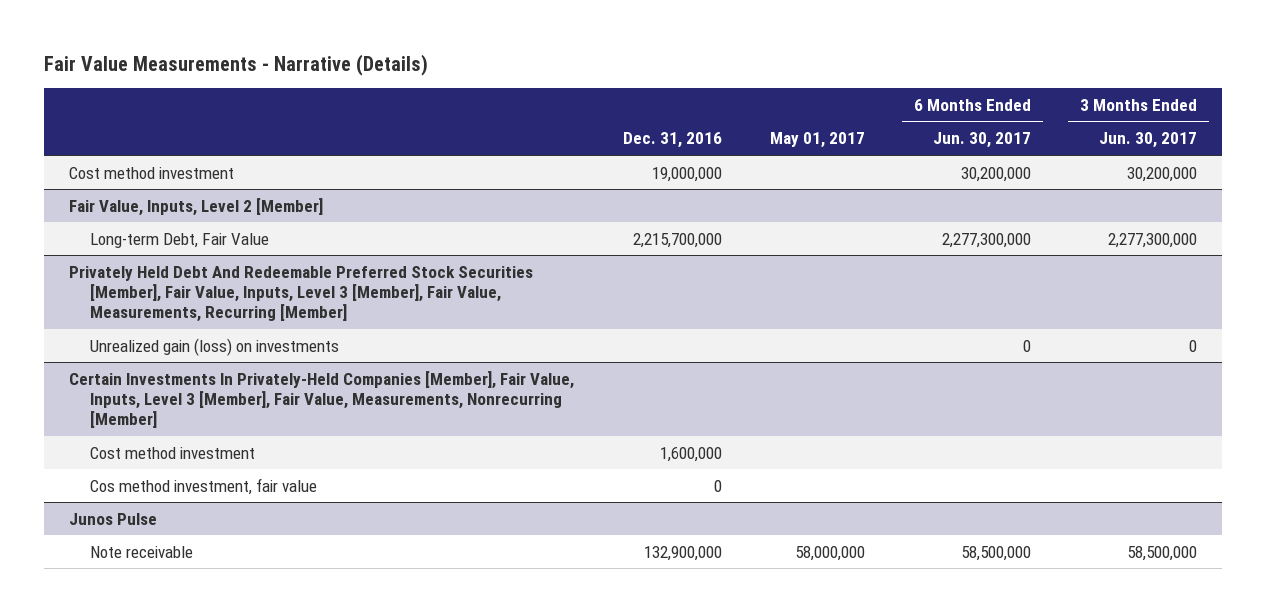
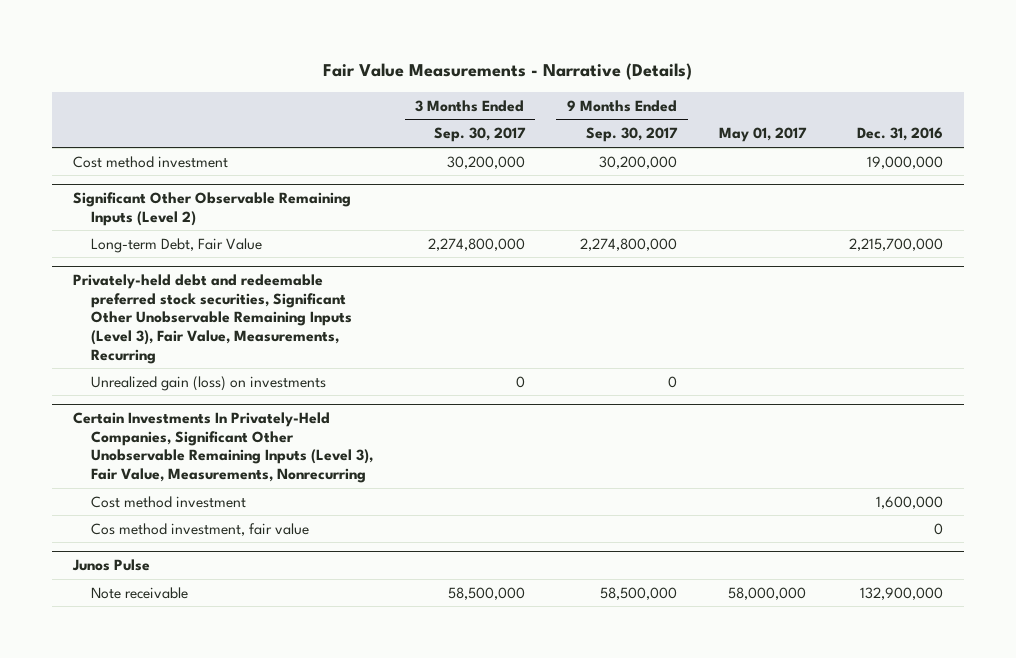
- | Dec. 31, 2016 | May 01, 2017 | 6 Months Ended Jun. 30, 2017 | 3 Months Ended Jun. 30, 2017
+ | 3 Months Ended Sep. 30, 2017 | 9 Months Ended Sep. 30, 2017 | May 01, 2017 | Dec. 31, 2016
- Fair Value, Inputs, Level 2 [Member]
+ Significant Other Observable Remaining Inputs (Level 2)
- Privately Held Debt And Redeemable Preferred Stock Securities [Member], Fair Value, Inputs, Level 3 [Member], Fair Value, Measurements, Recurring [Member]
+ Privately-held debt and redeemable preferred stock securities, Significant Other Unobservable Remaining Inputs (Level 3), Fair Value, Measurements, Recurring
- Certain Investments In Privately-Held Companies [Member], Fair Value, Inputs, Level 3 [Member], Fair Value, Measurements, Nonrecurring [Member]
+ Certain Investments In Privately-Held Companies, Significant Other Unobservable Remaining Inputs (Level 3), Fair Value, Measurements, Nonrecurring

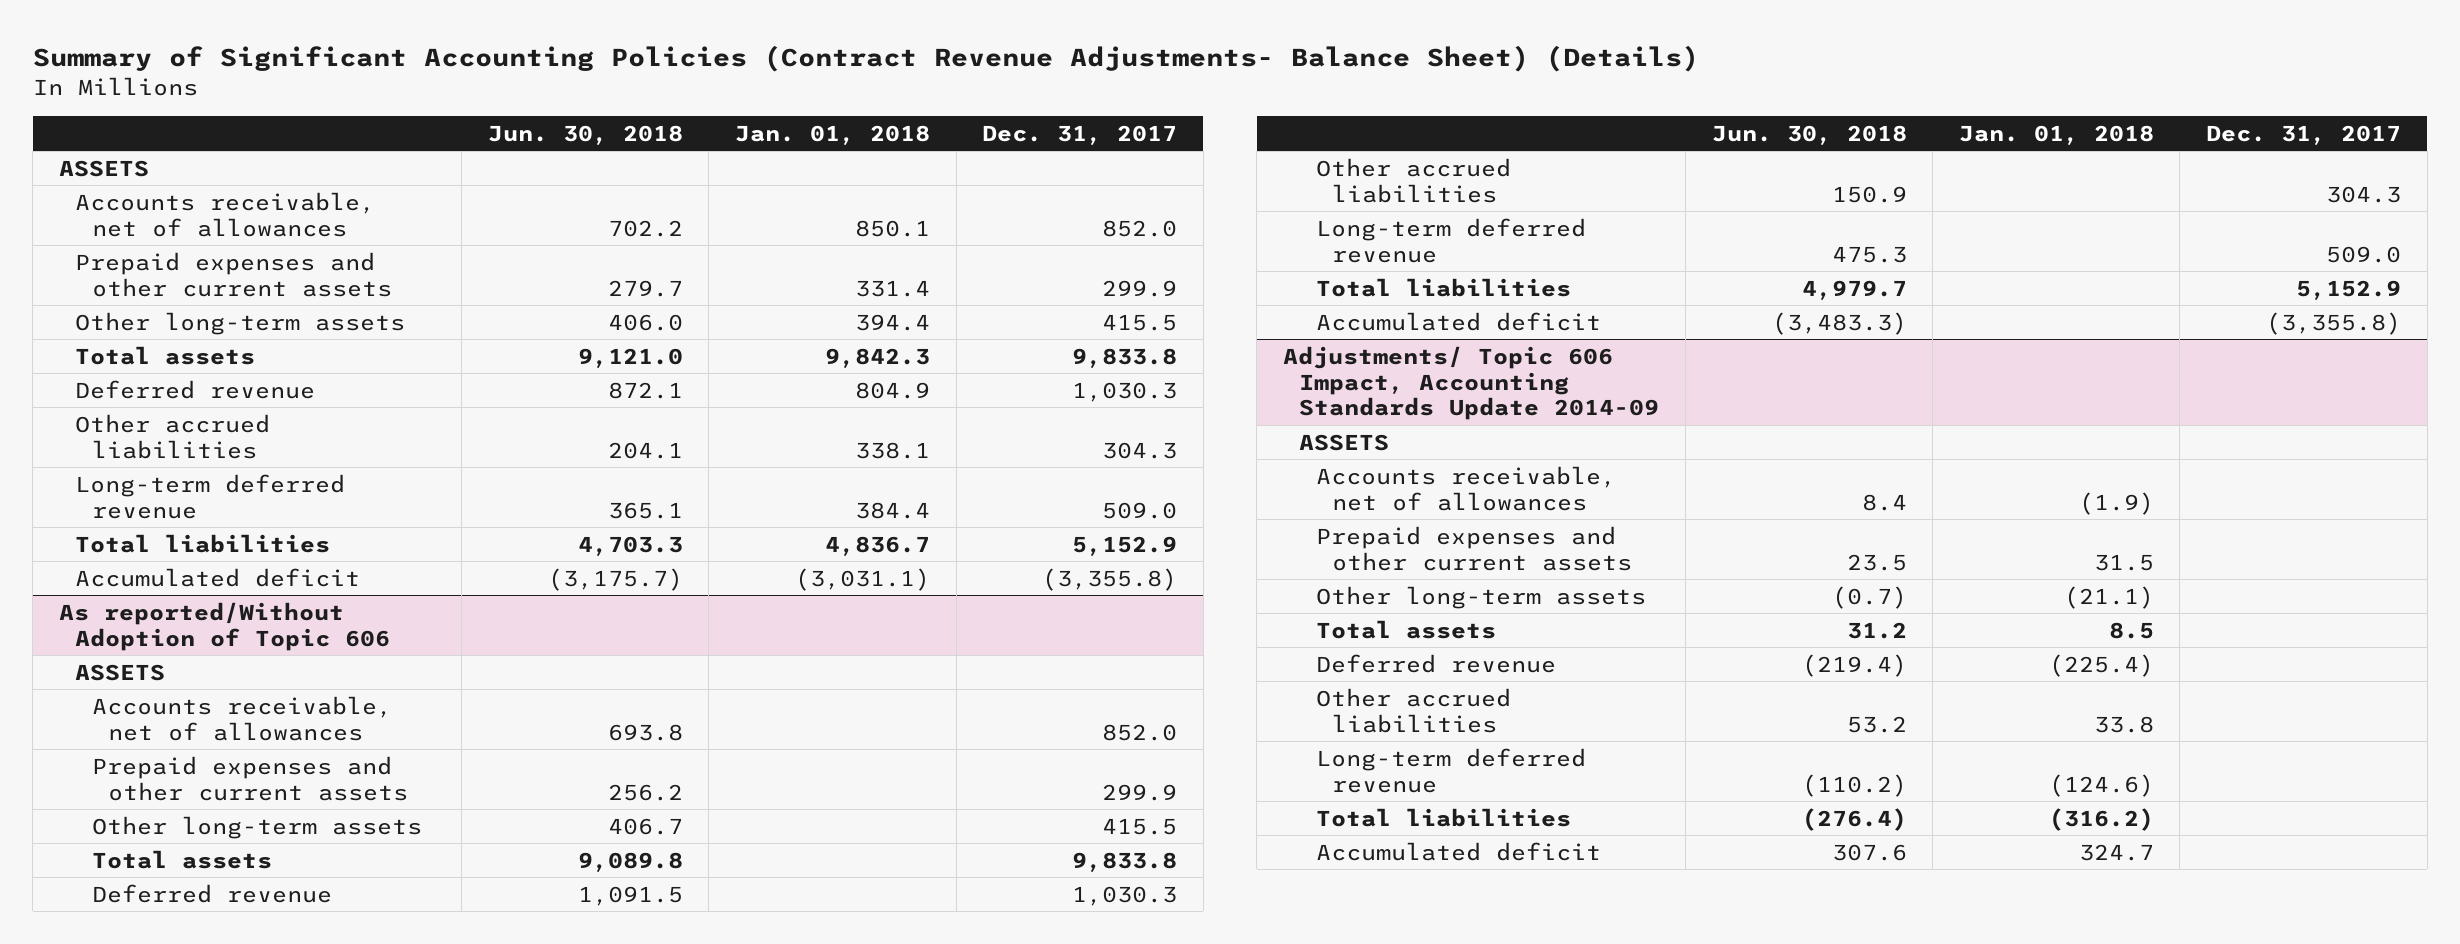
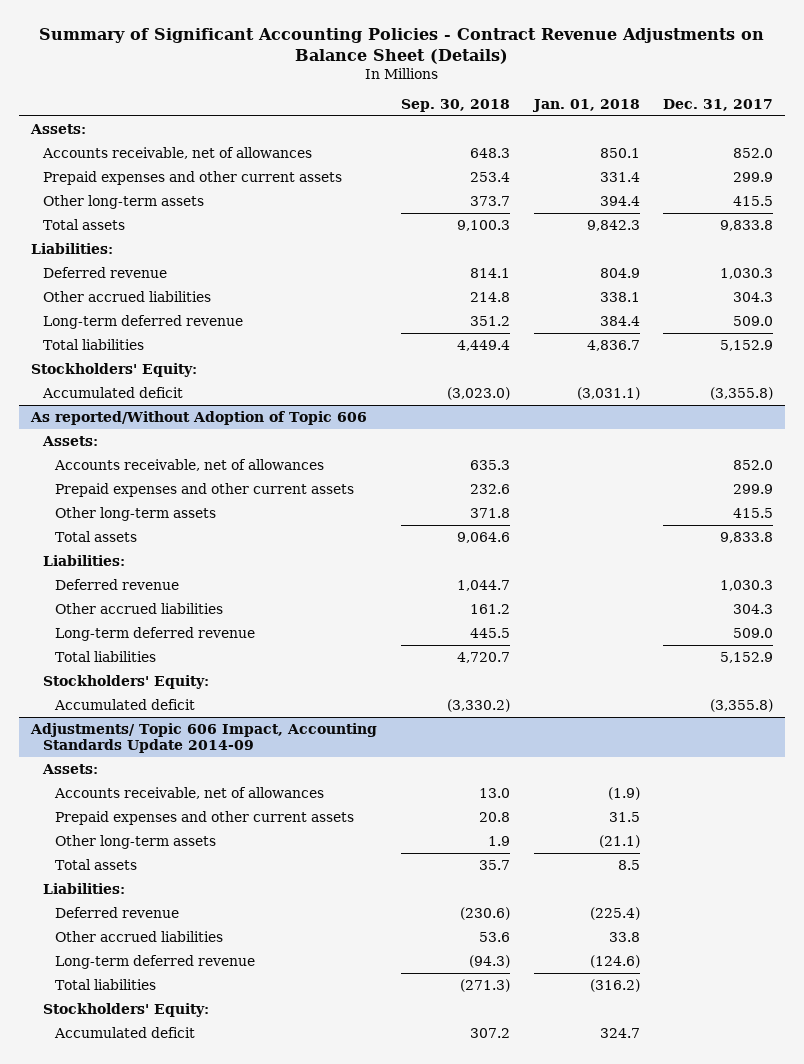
- Summary of Significant Accounting Policies (Contract Revenue Adjustments- Balance Sheet) (Details)
+ Summary of Significant Accounting Policies - Contract Revenue Adjustments on Balance Sheet (Details)
- | Jun. 30, 2018 | Jan. 01, 2018 | Dec. 31, 2017
+ | Sep. 30, 2018 | Jan. 01, 2018 | Dec. 31, 2017
- ASSETS
+ Assets:
+ Liabilities:
+ Stockholders' Equity:
@ As reported/Without Adoption of Topic 606
- ASSETS
+ Assets:
+ Liabilities:
+ Stockholders' Equity:
@ Adjustments/ Topic 606 Impact, Accounting Standards Update 2014-09
- ASSETS
+ Assets:
+ Liabilities:
+ Stockholders' Equity:

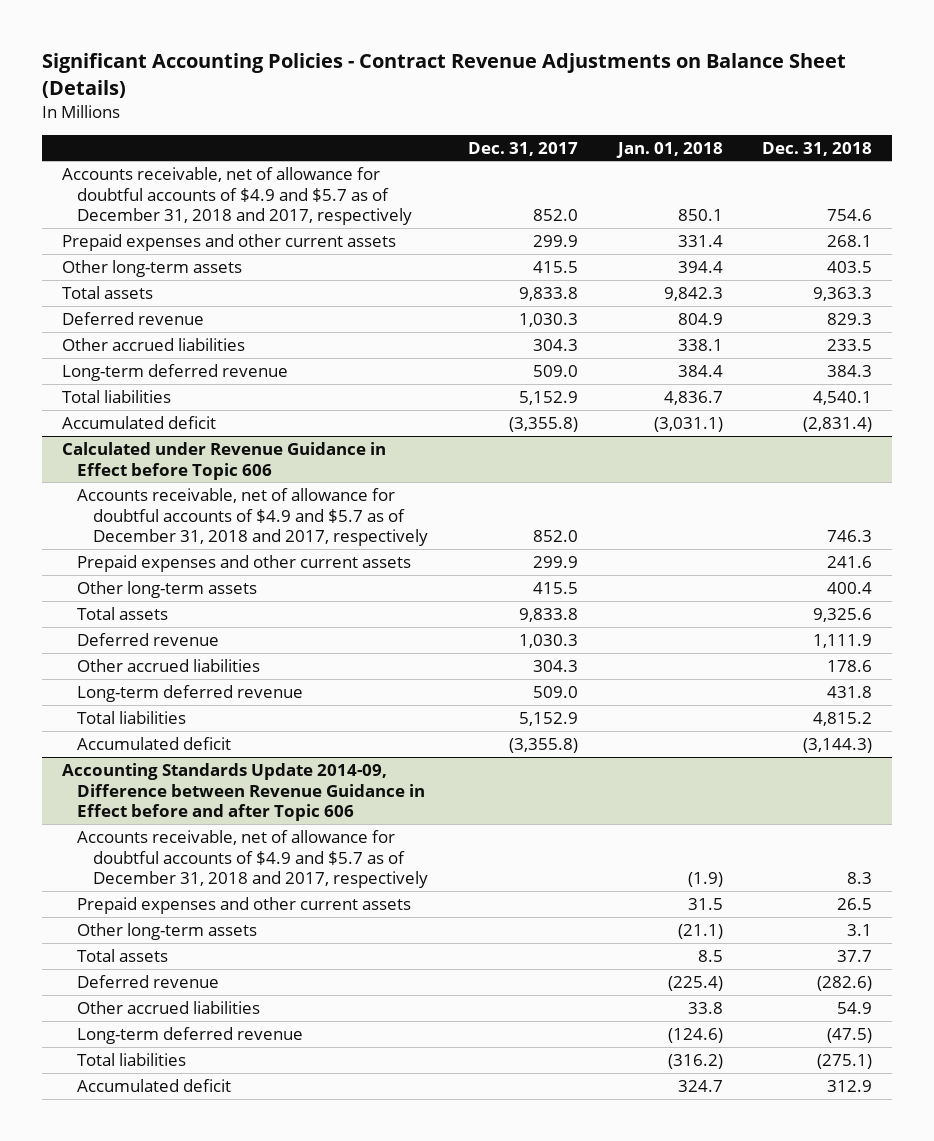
- Summary of Significant Accounting Policies - Contract Revenue Adjustments on Balance Sheet (Details)
+ Significant Accounting Policies - Contract Revenue Adjustments on Balance Sheet (Details)
- | Sep. 30, 2018 | Jan. 01, 2018 | Dec. 31, 2017
+ | Dec. 31, 2017 | Jan. 01, 2018 | Dec. 31, 2018
- Assets:
- Accounts receivable, net of allowances | 648.3 | 850.1 | 852.0
+ Accounts receivable, net of allowance for doubtful accounts of $4.9 and $5.7 as of December 31, 2018 and 2017, respectively | 852.0 | 850.1 | 754.6
- Liabilities:
- Stockholders' Equity:
- As reported/Without Adoption of Topic 606
- Assets:
- Accounts receivable, net of allowances | 635.3 | | 852.0
+ Calculated under Revenue Guidance in Effect before Topic 606
+ Accounts receivable, net of allowance for doubtful accounts of $4.9 and $5.7 as of December 31, 2018 and 2017, respectively | 852.0 | | 746.3
- Liabilities:
- Stockholders' Equity:
- Adjustments/ Topic 606 Impact, Accounting Standards Update 2014-09
- Assets:
- Accounts receivable, net of allowances | 13.0 | (1.9) |
+ Accounting Standards Update 2014-09, Difference between Revenue Guidance in Effect before and after Topic 606
+ Accounts receivable, net of allowance for doubtful accounts of $4.9 and $5.7 as of December 31, 2018 and 2017, respectively | | (1.9) | 8.3
- Liabilities:
- Stockholders' Equity:

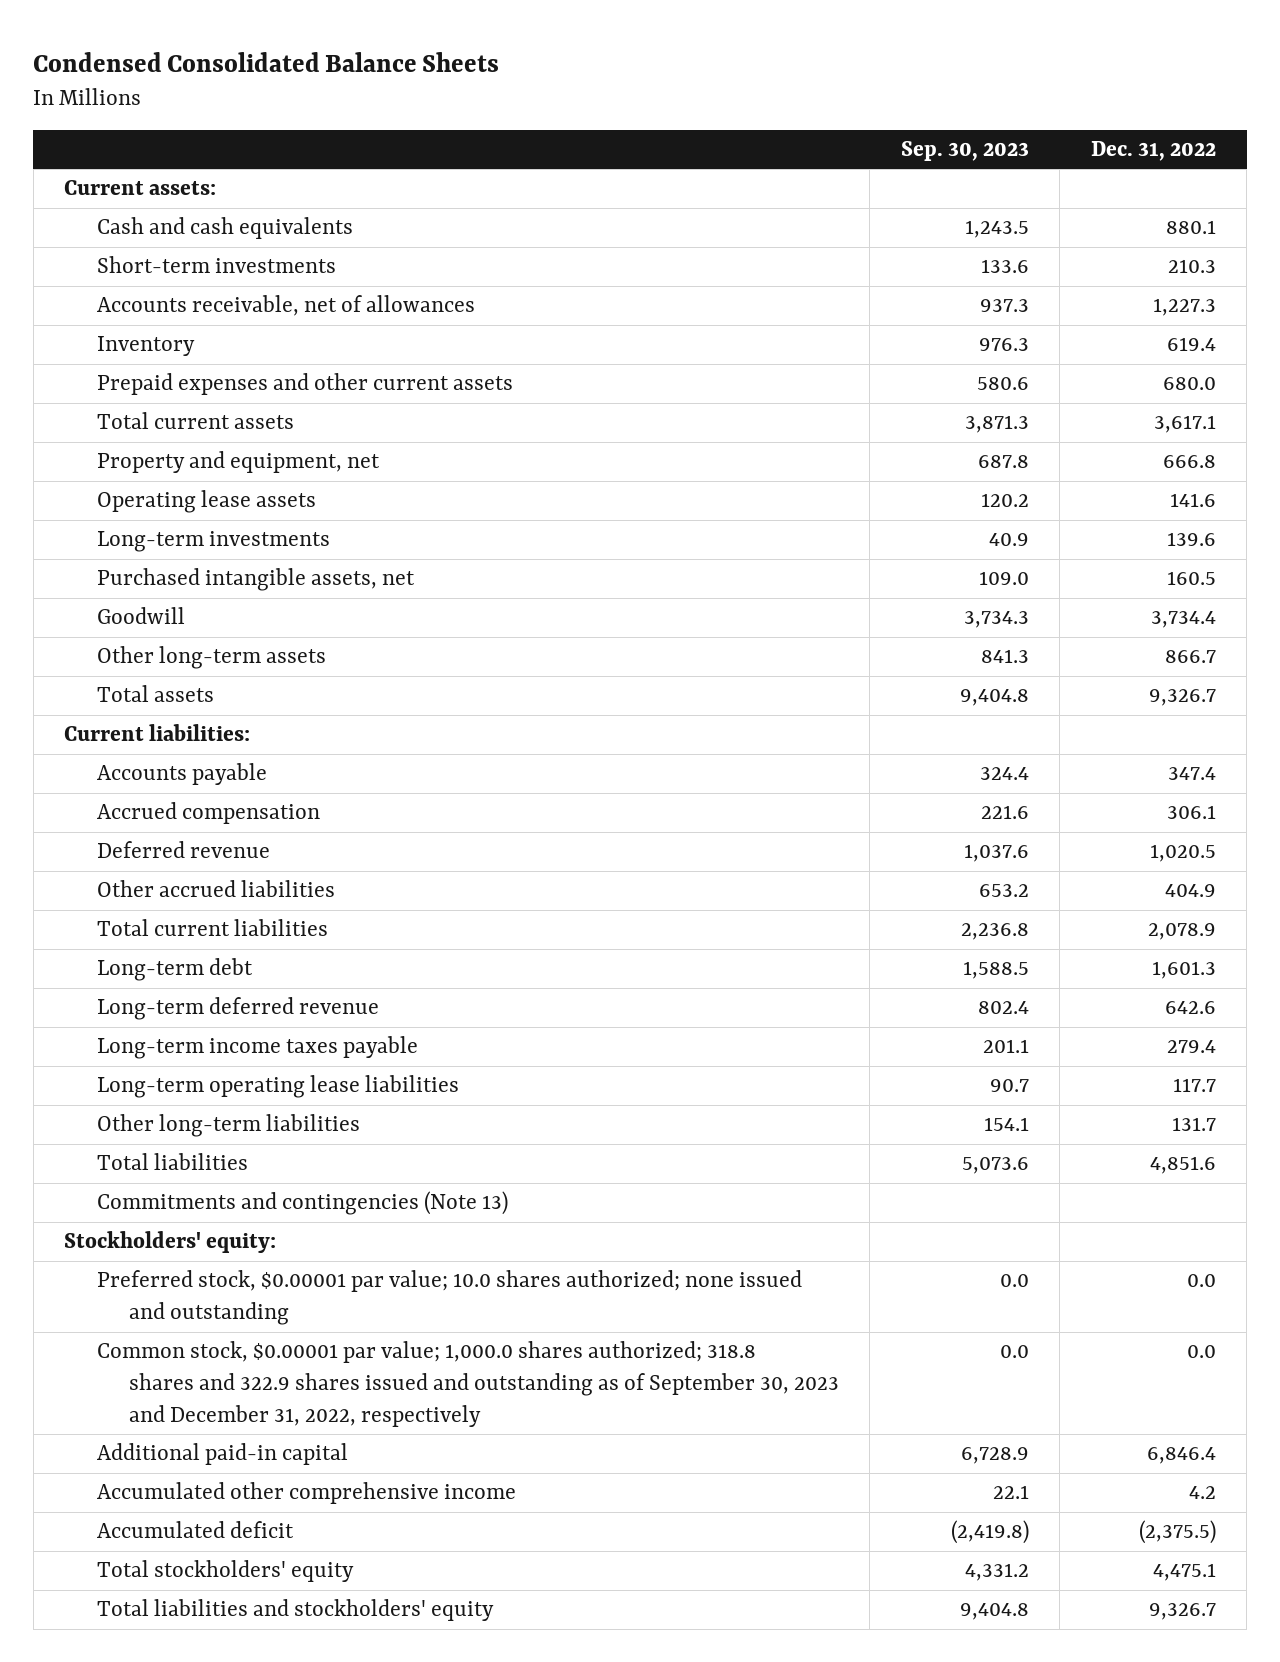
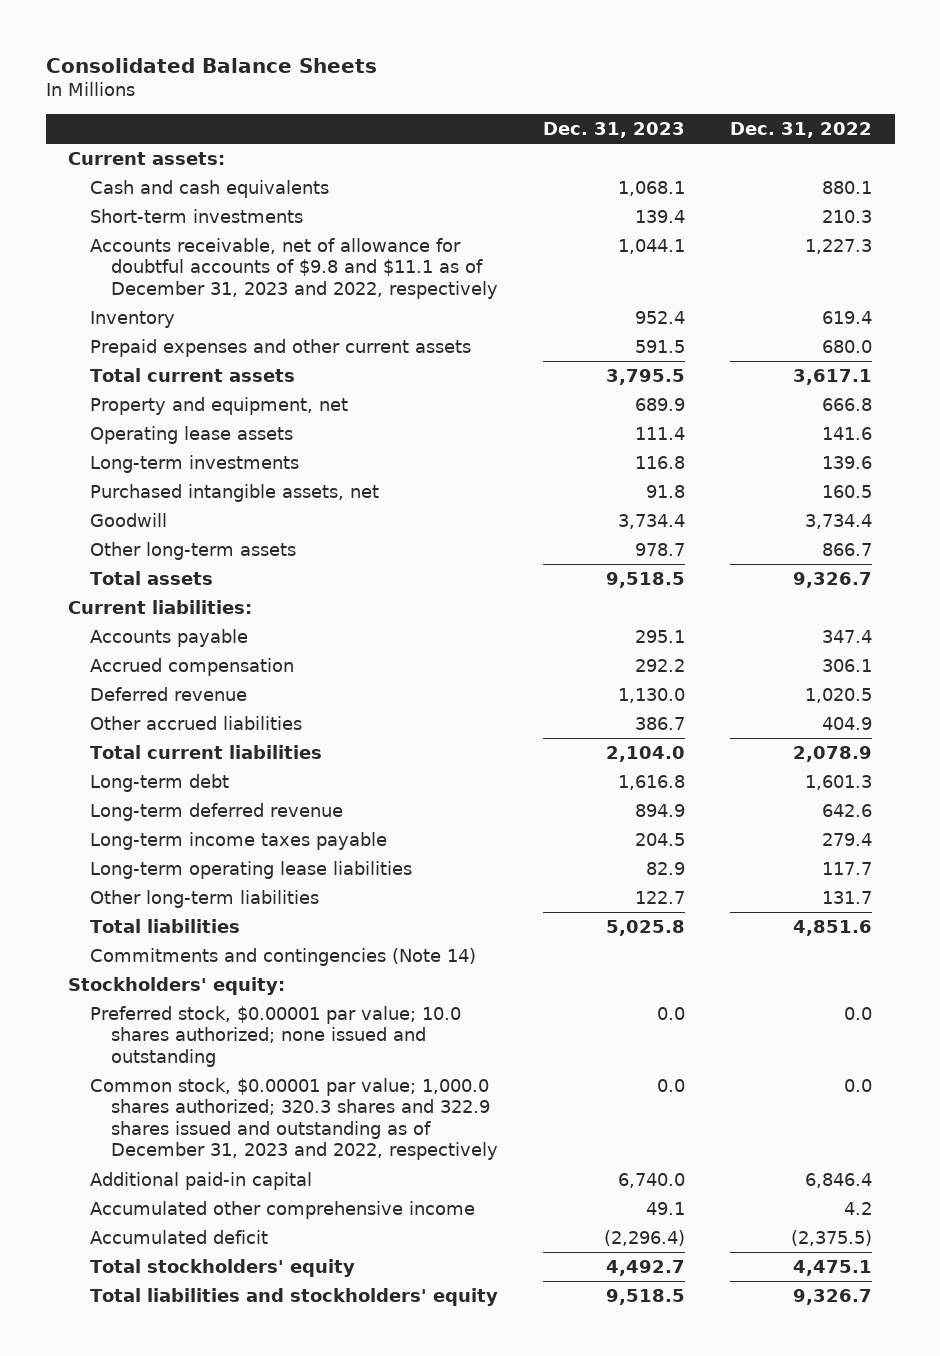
- Condensed Consolidated Balance Sheets
+ Consolidated Balance Sheets
- | Sep. 30, 2023 | Dec. 31, 2022
+ | Dec. 31, 2023 | Dec. 31, 2022
- Accounts receivable, net of allowances | 937.3 | 1,227.3
+ Accounts receivable, net of allowance for doubtful accounts of $9.8 and $11.1 as of December 31, 2023 and 2022, respectively | 1,044.1 | 1,227.3
- Commitments and contingencies (Note 13)
+ Commitments and contingencies (Note 14)
- Common stock, $0.00001 par value; 1,000.0 shares authorized; 318.8 shares and 322.9 shares issued and outstanding as of September 30, 2023 and December 31, 2022, respectively | 0.0 | 0.0
+ Common stock, $0.00001 par value; 1,000.0 shares authorized; 320.3 shares and 322.9 shares issued and outstanding as of December 31, 2023 and 2022, respectively | 0.0 | 0.0

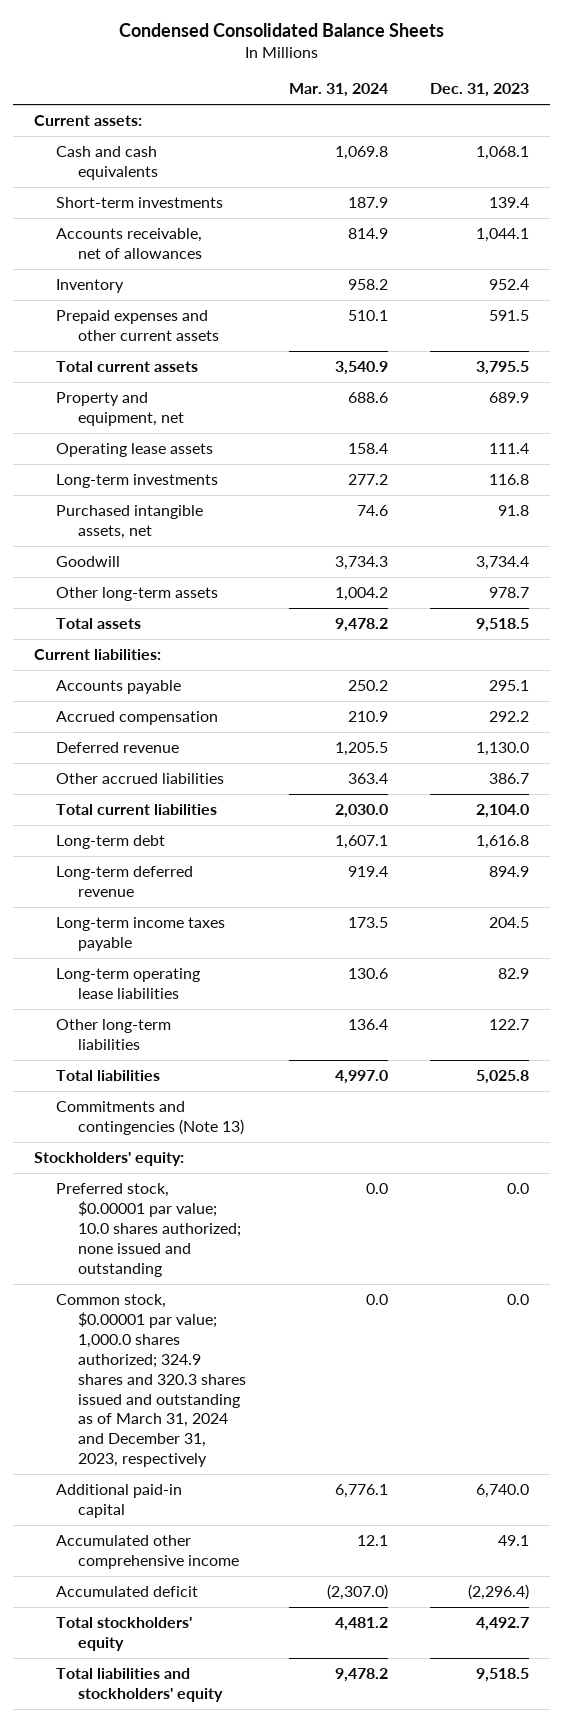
- Consolidated Balance Sheets
+ Condensed Consolidated Balance Sheets
- | Dec. 31, 2023 | Dec. 31, 2022
+ | Mar. 31, 2024 | Dec. 31, 2023
- Accounts receivable, net of allowance for doubtful accounts of $9.8 and $11.1 as of December 31, 2023 and 2022, respectively | 1,044.1 | 1,227.3
+ Accounts receivable, net of allowances | 814.9 | 1,044.1
- Commitments and contingencies (Note 14)
+ Commitments and contingencies (Note 13)
- Common stock, $0.00001 par value; 1,000.0 shares authorized; 320.3 shares and 322.9 shares issued and outstanding as of December 31, 2023 and 2022, respectively | 0.0 | 0.0
+ Common stock, $0.00001 par value; 1,000.0 shares authorized; 324.9 shares and 320.3 shares issued and outstanding as of March 31, 2024 and December 31, 2023, respectively | 0.0 | 0.0

